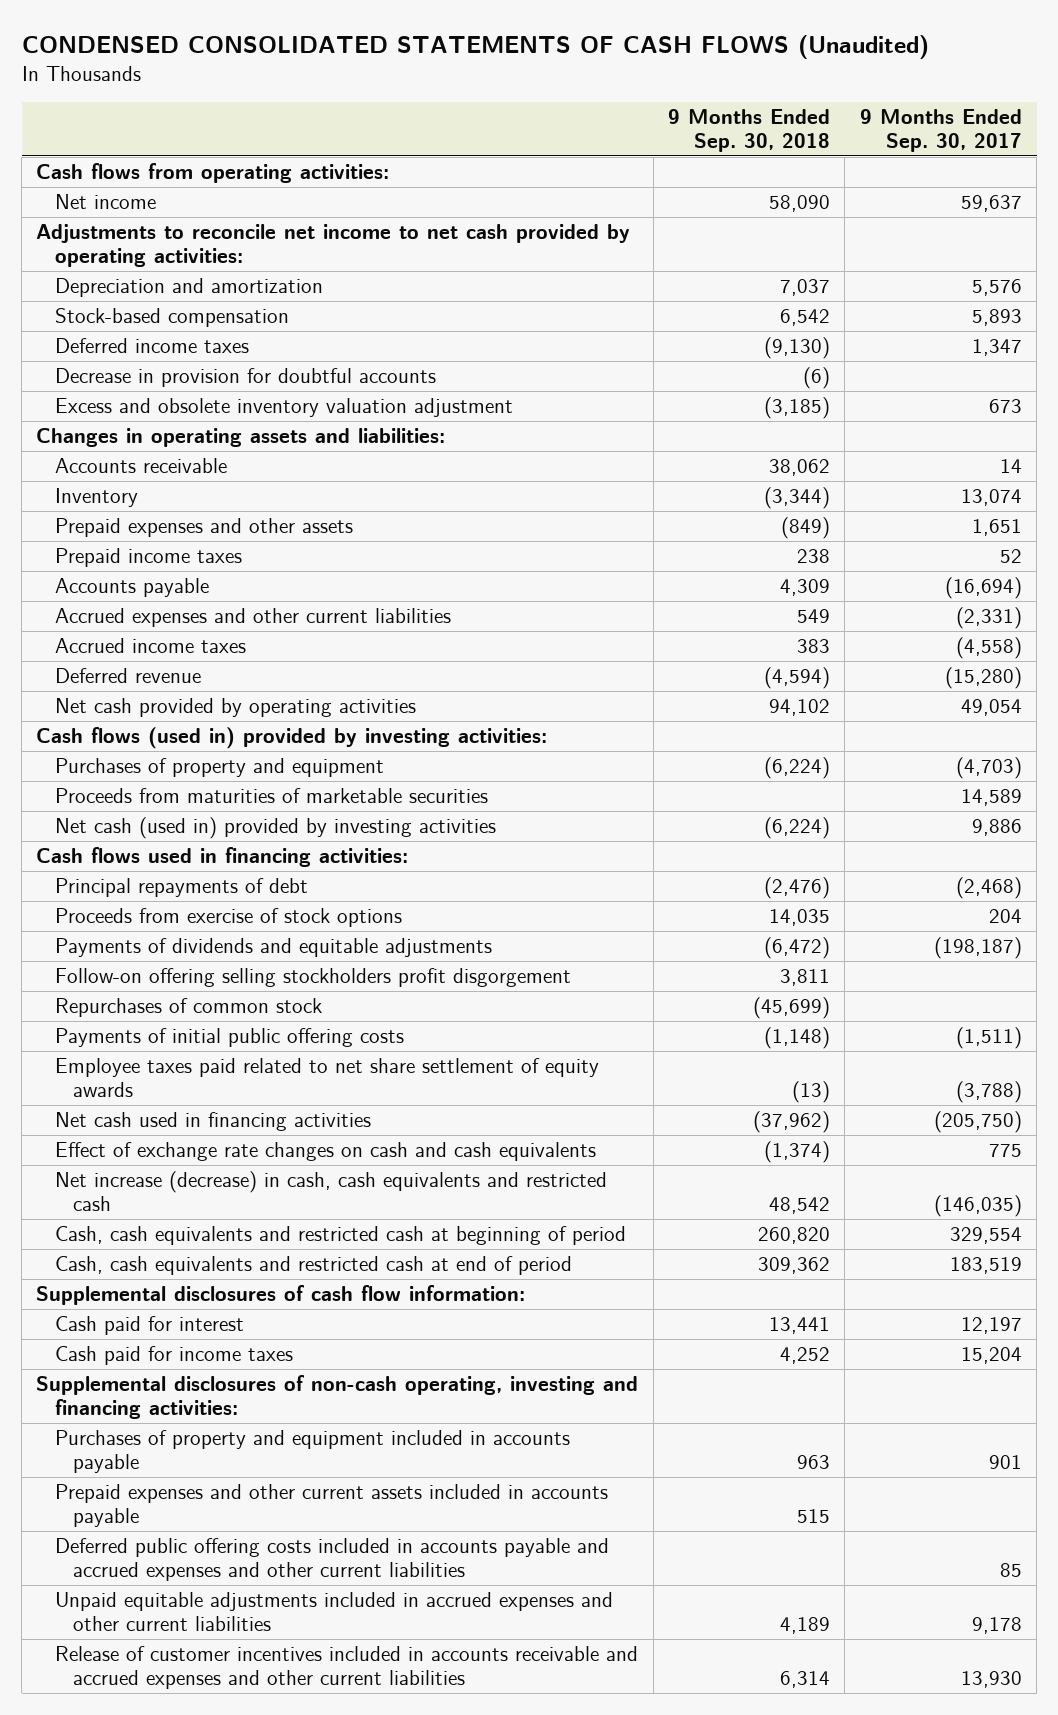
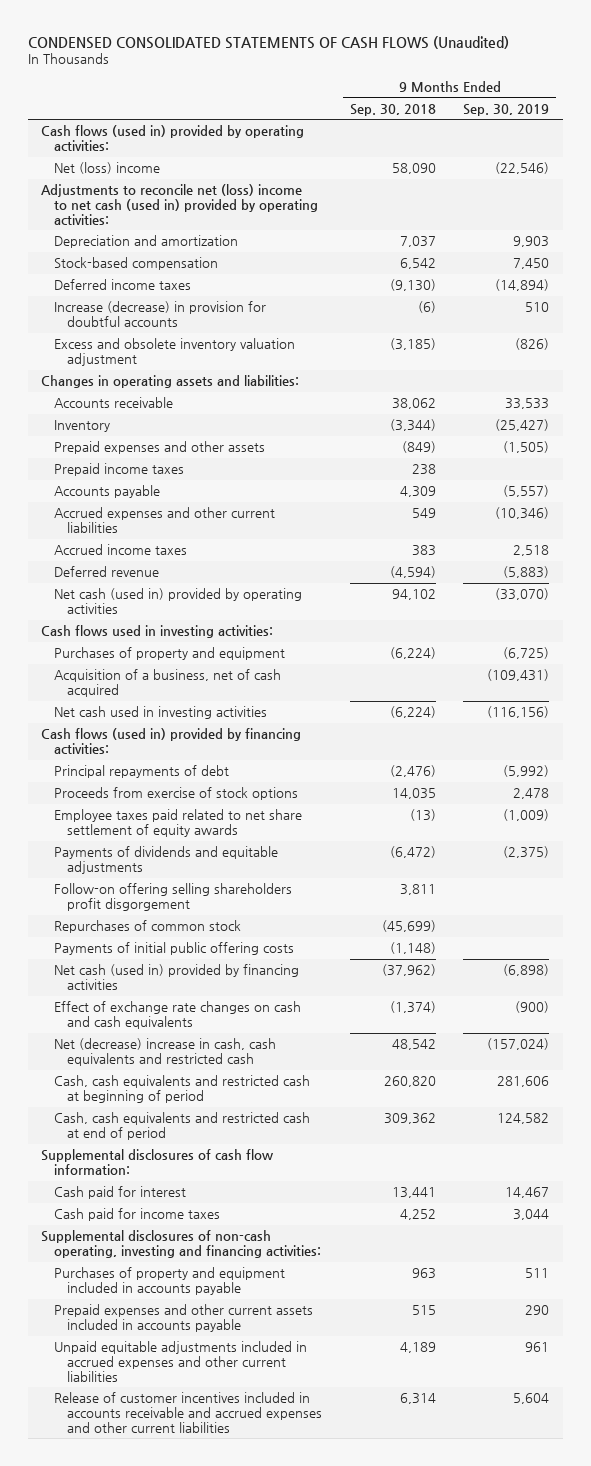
- | 9 Months Ended Sep. 30, 2018 | 9 Months Ended Sep. 30, 2017
+ | 9 Months Ended Sep. 30, 2018 | 9 Months Ended Sep. 30, 2019
- Cash flows from operating activities:
- Net income | 58,090 | 59,637
- Adjustments to reconcile net income to net cash provided by operating activities:
+ Cash flows (used in) provided by operating activities:
+ Net (loss) income | 58,090 | (22,546)
+ Adjustments to reconcile net (loss) income to net cash (used in) provided by operating activities:
- Decrease in provision for doubtful accounts | (6) |
+ Increase (decrease) in provision for doubtful accounts | (6) | 510
- Net cash provided by operating activities | 94,102 | 49,054
- Cash flows (used in) provided by investing activities:
+ Net cash (used in) provided by operating activities | 94,102 | (33,070)
+ Cash flows used in investing activities:
- Proceeds from maturities of marketable securities | | 14,589
- Net cash (used in) provided by investing activities | (6,224) | 9,886
- Cash flows used in financing activities:
+ Acquisition of a business, net of cash acquired | | (109,431)
+ Net cash used in investing activities | (6,224) | (116,156)
+ Cash flows (used in) provided by financing activities:
moved up: Employee taxes paid related to net share settlement of equity awards | (13) | (1,009)
- Follow-on offering selling stockholders profit disgorgement | 3,811 |
+ Follow-on offering selling shareholders profit disgorgement | 3,811 |
- Net cash used in financing activities | (37,962) | (205,750)
+ Net cash (used in) provided by financing activities | (37,962) | (6,898)
- Net increase (decrease) in cash, cash equivalents and restricted cash | 48,542 | (146,035)
+ Net (decrease) increase in cash, cash equivalents and restricted cash | 48,542 | (157,024)
- Deferred public offering costs included in accounts payable and accrued expenses and other current liabilities | | 85

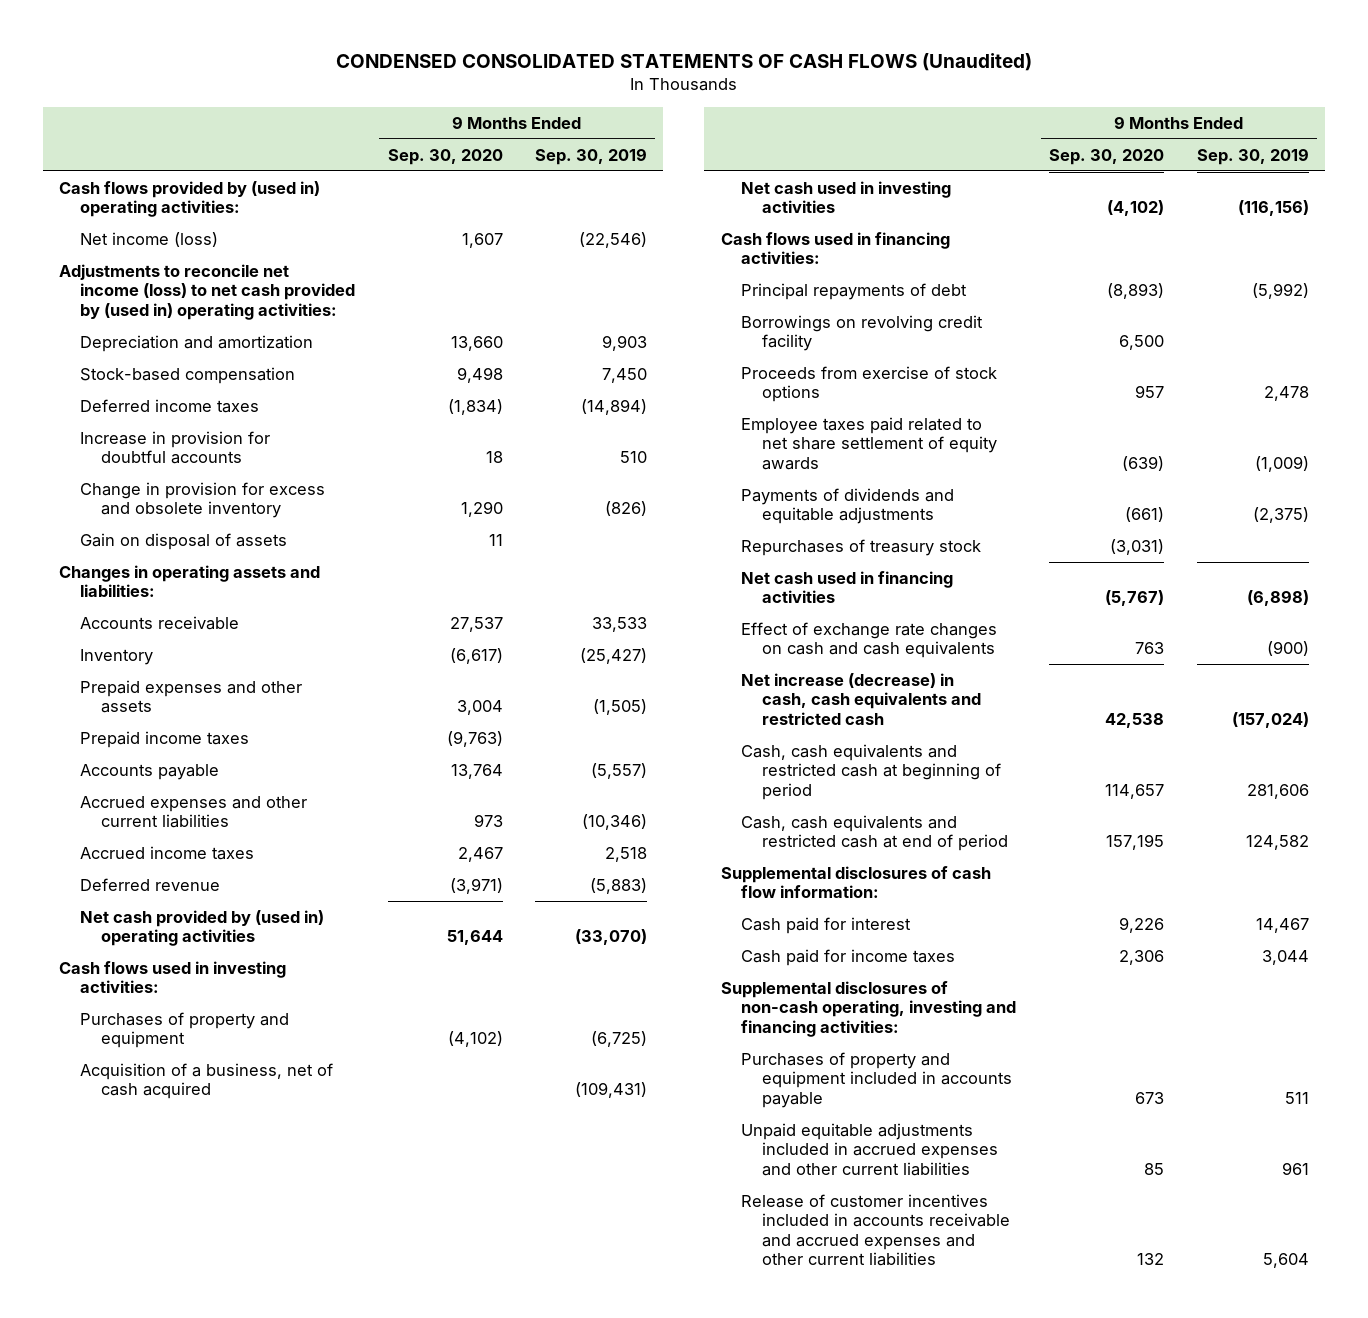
- | 9 Months Ended Sep. 30, 2018 | 9 Months Ended Sep. 30, 2019
+ | 9 Months Ended Sep. 30, 2020 | 9 Months Ended Sep. 30, 2019
- Cash flows (used in) provided by operating activities:
- Net (loss) income | 58,090 | (22,546)
- Adjustments to reconcile net (loss) income to net cash (used in) provided by operating activities:
+ Cash flows provided by (used in) operating activities:
+ Net income (loss) | 1,607 | (22,546)
+ Adjustments to reconcile net income (loss) to net cash provided by (used in) operating activities:
- Increase (decrease) in provision for doubtful accounts | (6) | 510
- Excess and obsolete inventory valuation adjustment | (3,185) | (826)
+ Increase in provision for doubtful accounts | 18 | 510
+ Change in provision for excess and obsolete inventory | 1,290 | (826)
+ Gain on disposal of assets | 11 |
- Net cash (used in) provided by operating activities | 94,102 | (33,070)
+ Net cash provided by (used in) operating activities | 51,644 | (33,070)
- Cash flows (used in) provided by financing activities:
+ Cash flows used in financing activities:
+ Borrowings on revolving credit facility | 6,500 |
- Follow-on offering selling shareholders profit disgorgement | 3,811 |
- Repurchases of common stock | (45,699) |
- Payments of initial public offering costs | (1,148) |
- Net cash (used in) provided by financing activities | (37,962) | (6,898)
+ Repurchases of treasury stock | (3,031) |
+ Net cash used in financing activities | (5,767) | (6,898)
- Net (decrease) increase in cash, cash equivalents and restricted cash | 48,542 | (157,024)
+ Net increase (decrease) in cash, cash equivalents and restricted cash | 42,538 | (157,024)
- Prepaid expenses and other current assets included in accounts payable | 515 | 290

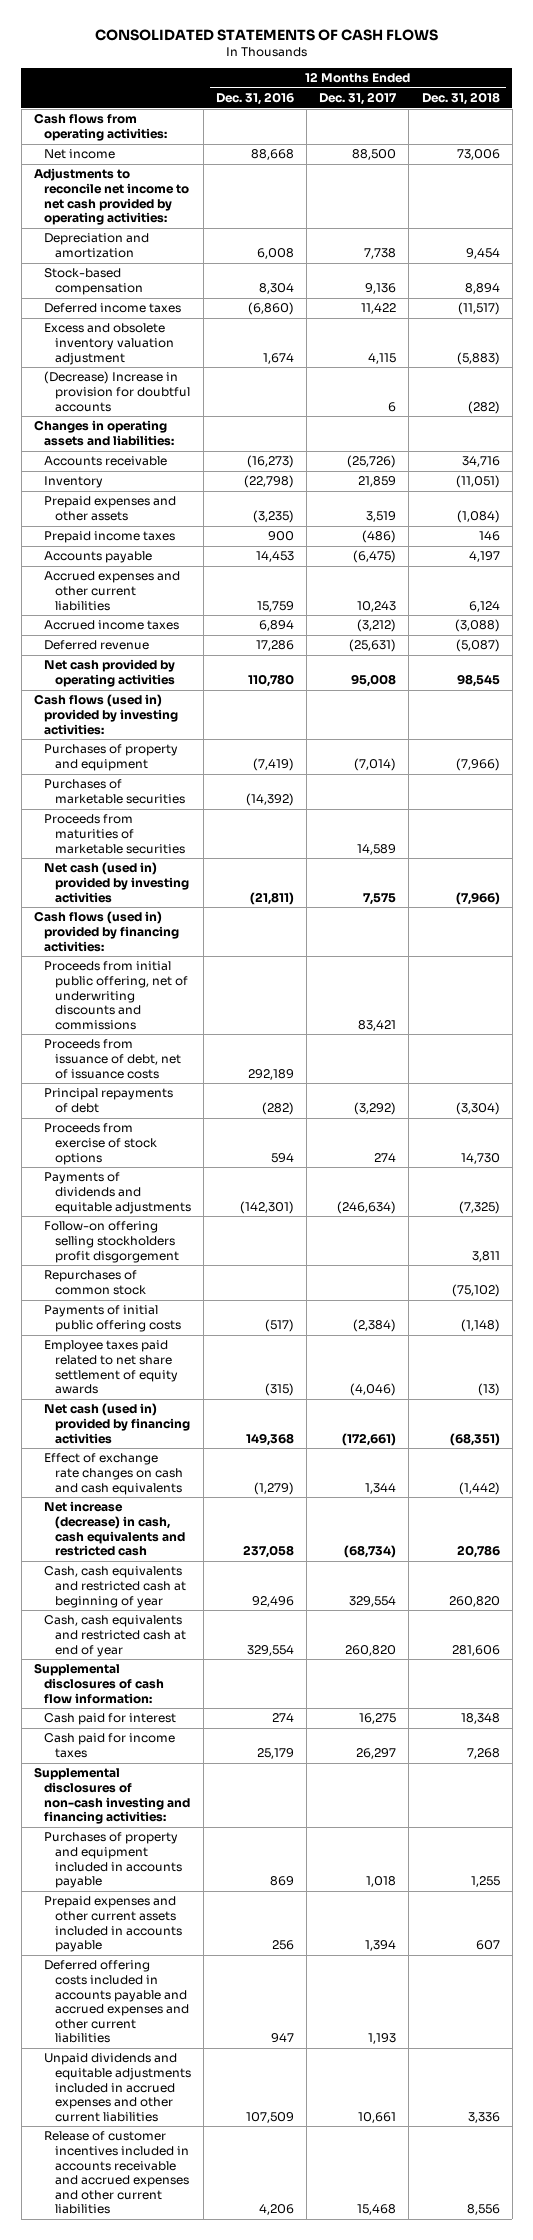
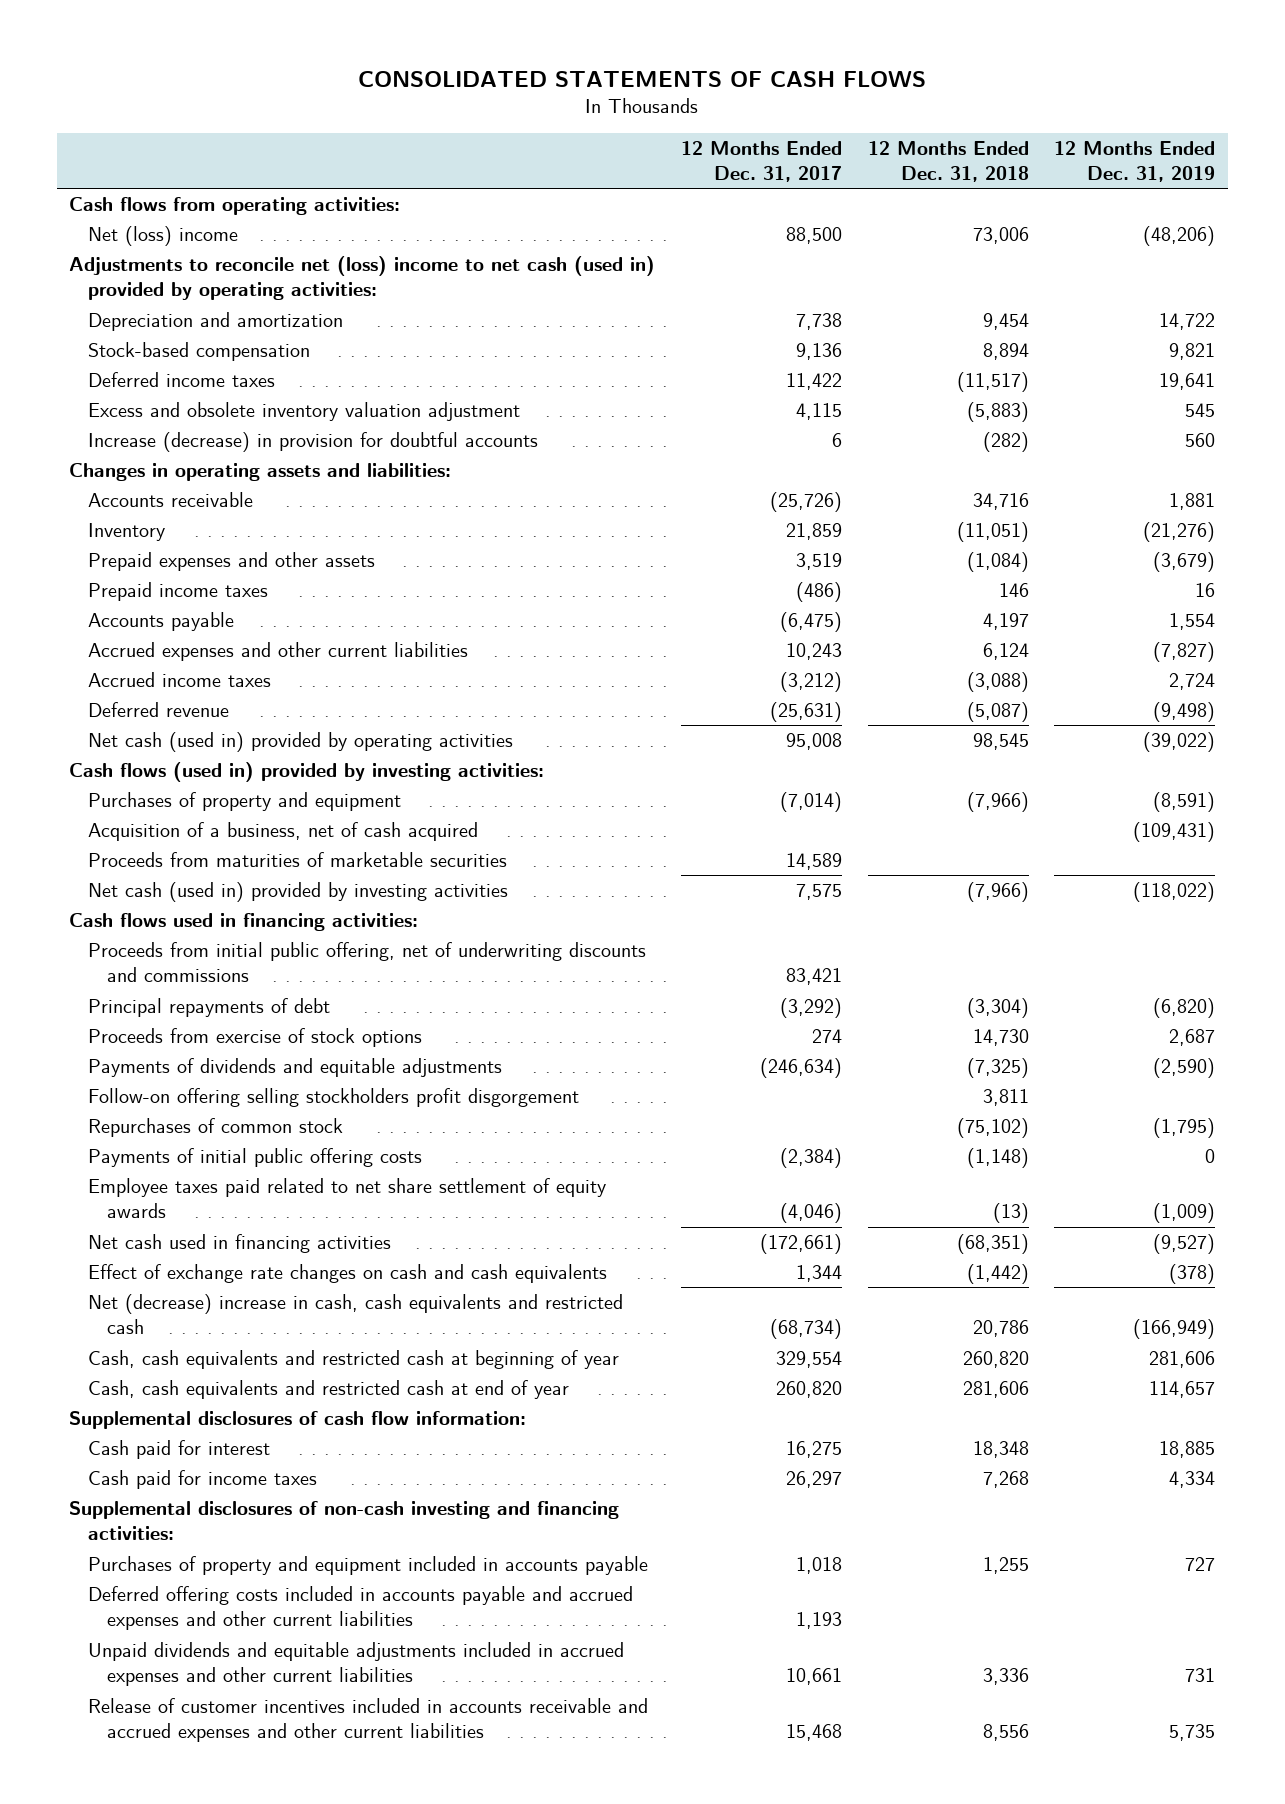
- | 12 Months Ended Dec. 31, 2016 | 12 Months Ended Dec. 31, 2017 | 12 Months Ended Dec. 31, 2018
+ | 12 Months Ended Dec. 31, 2017 | 12 Months Ended Dec. 31, 2018 | 12 Months Ended Dec. 31, 2019
- Net income | 88,668 | 88,500 | 73,006
- Adjustments to reconcile net income to net cash provided by operating activities:
+ Net (loss) income | 88,500 | 73,006 | (48,206)
+ Adjustments to reconcile net (loss) income to net cash (used in) provided by operating activities:
- (Decrease) Increase in provision for doubtful accounts | | 6 | (282)
+ Increase (decrease) in provision for doubtful accounts | 6 | (282) | 560
- Net cash provided by operating activities | 110,780 | 95,008 | 98,545
+ Net cash (used in) provided by operating activities | 95,008 | 98,545 | (39,022)
- Purchases of marketable securities | (14,392) | |
+ Acquisition of a business, net of cash acquired | | | (109,431)
- Cash flows (used in) provided by financing activities:
+ Cash flows used in financing activities:
- Proceeds from issuance of debt, net of issuance costs | 292,189 | |
- Net cash (used in) provided by financing activities | 149,368 | (172,661) | (68,351)
+ Net cash used in financing activities | (172,661) | (68,351) | (9,527)
- Net increase (decrease) in cash, cash equivalents and restricted cash | 237,058 | (68,734) | 20,786
+ Net (decrease) increase in cash, cash equivalents and restricted cash | (68,734) | 20,786 | (166,949)
- Prepaid expenses and other current assets included in accounts payable | 256 | 1,394 | 607

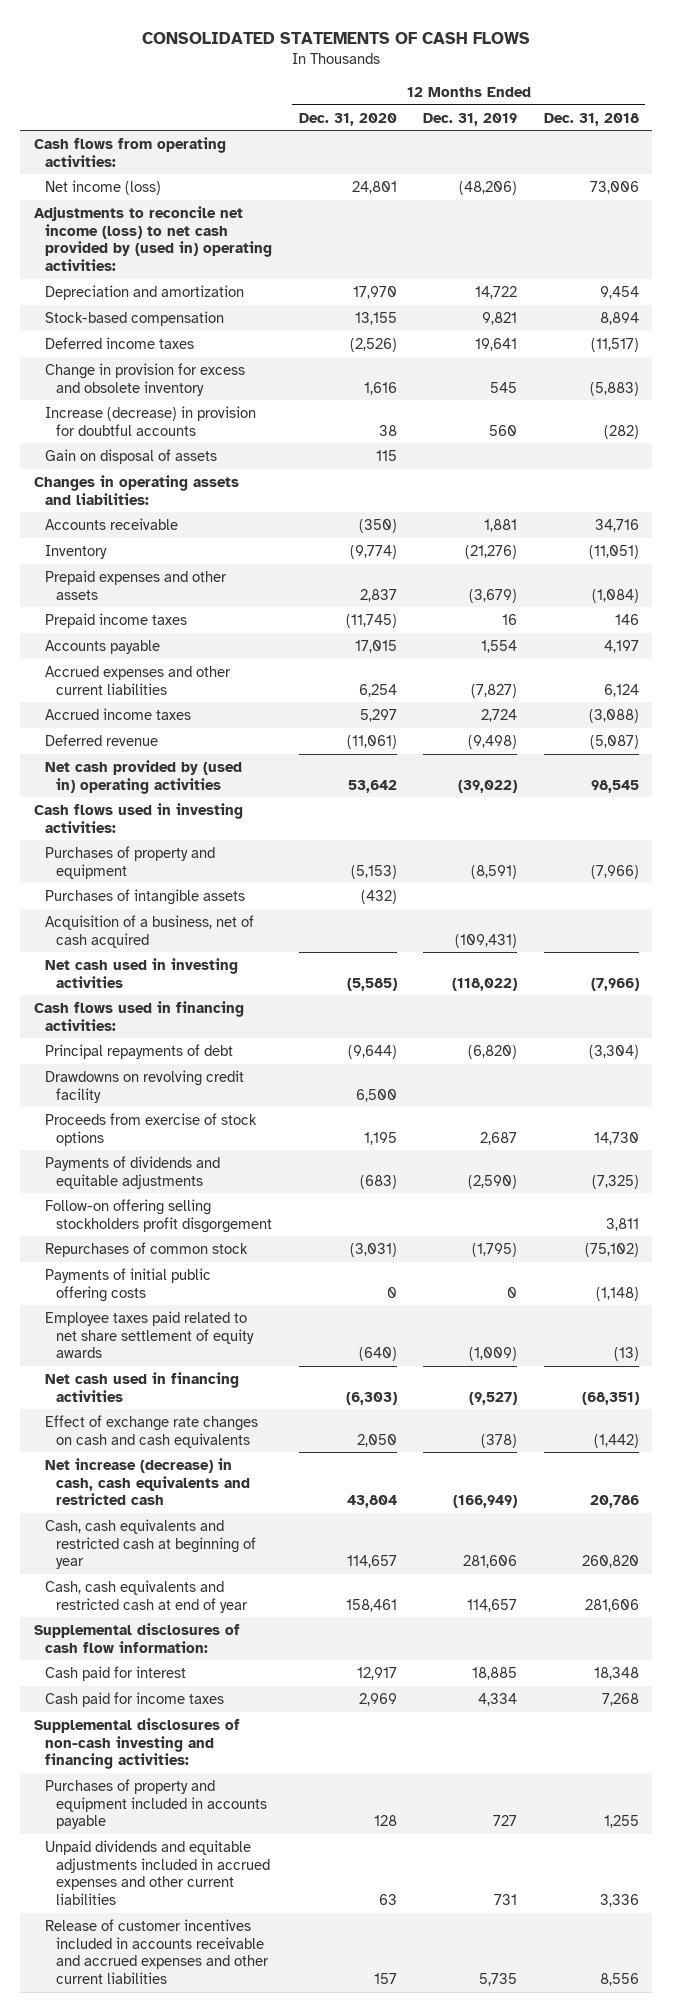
- | 12 Months Ended Dec. 31, 2017 | 12 Months Ended Dec. 31, 2018 | 12 Months Ended Dec. 31, 2019
+ | 12 Months Ended Dec. 31, 2020 | 12 Months Ended Dec. 31, 2019 | 12 Months Ended Dec. 31, 2018
- Net (loss) income | 88,500 | 73,006 | (48,206)
- Adjustments to reconcile net (loss) income to net cash (used in) provided by operating activities:
+ Net income (loss) | 24,801 | (48,206) | 73,006
+ Adjustments to reconcile net income (loss) to net cash provided by (used in) operating activities:
- Excess and obsolete inventory valuation adjustment | 4,115 | (5,883) | 545
+ Change in provision for excess and obsolete inventory | 1,616 | 545 | (5,883)
+ Gain on disposal of assets | 115 | |
- Net cash (used in) provided by operating activities | 95,008 | 98,545 | (39,022)
- Cash flows (used in) provided by investing activities:
+ Net cash provided by (used in) operating activities | 53,642 | (39,022) | 98,545
+ Cash flows used in investing activities:
+ Purchases of intangible assets | (432) | |
- Proceeds from maturities of marketable securities | 14,589 | |
- Net cash (used in) provided by investing activities | 7,575 | (7,966) | (118,022)
+ Net cash used in investing activities | (5,585) | (118,022) | (7,966)
- Proceeds from initial public offering, net of underwriting discounts and commissions | 83,421 | |
+ Drawdowns on revolving credit facility | 6,500 | |
- Net (decrease) increase in cash, cash equivalents and restricted cash | (68,734) | 20,786 | (166,949)
+ Net increase (decrease) in cash, cash equivalents and restricted cash | 43,804 | (166,949) | 20,786
- Deferred offering costs included in accounts payable and accrued expenses and other current liabilities | 1,193 | |

